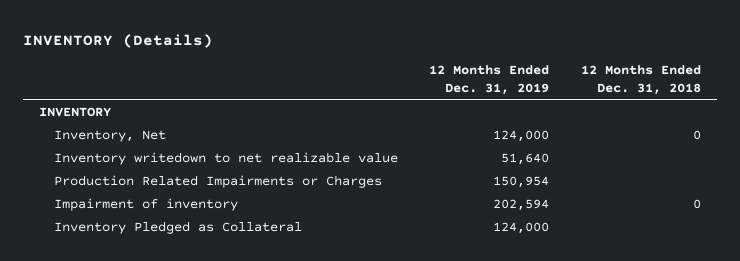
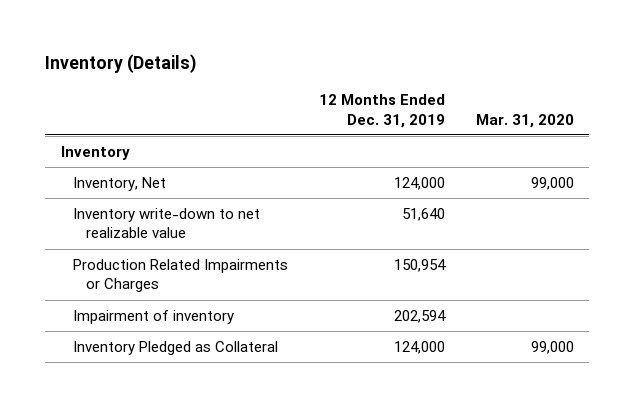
- INVENTORY (Details)
+ Inventory (Details)
- | 12 Months Ended Dec. 31, 2019 | 12 Months Ended Dec. 31, 2018
+ | 12 Months Ended Dec. 31, 2019 | Mar. 31, 2020
- INVENTORY
+ Inventory
- Inventory writedown to net realizable value | 51,640 |
+ Inventory write-down to net realizable value | 51,640 |

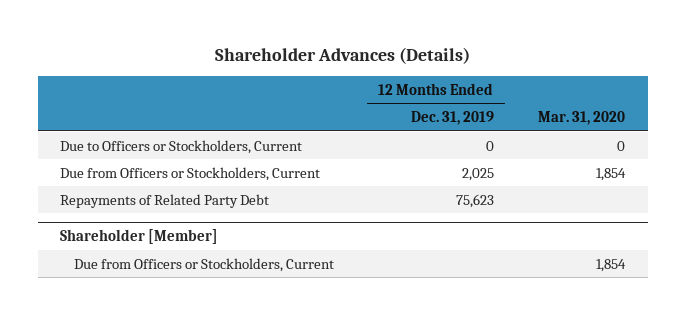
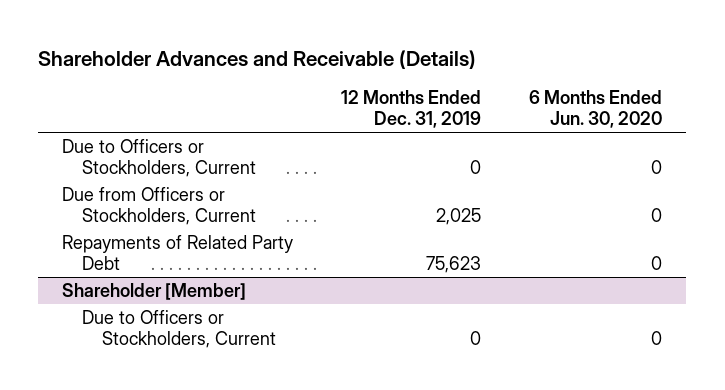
- Shareholder Advances (Details)
+ Shareholder Advances and Receivable (Details)
- | 12 Months Ended Dec. 31, 2019 | Mar. 31, 2020
+ | 12 Months Ended Dec. 31, 2019 | 6 Months Ended Jun. 30, 2020
@ Shareholder [Member]
- Due from Officers or Stockholders, Current | | 1,854
+ Due to Officers or Stockholders, Current | 0 | 0

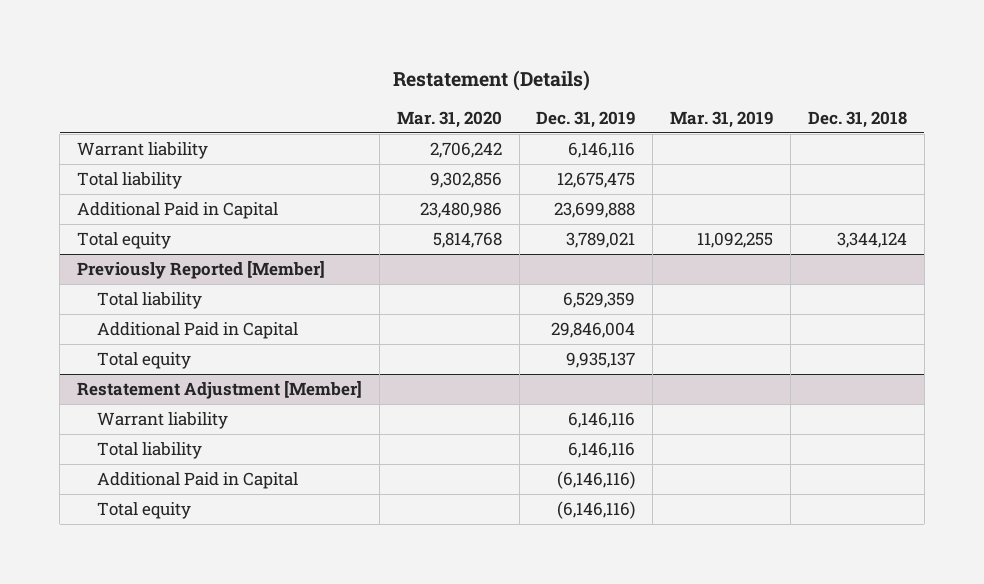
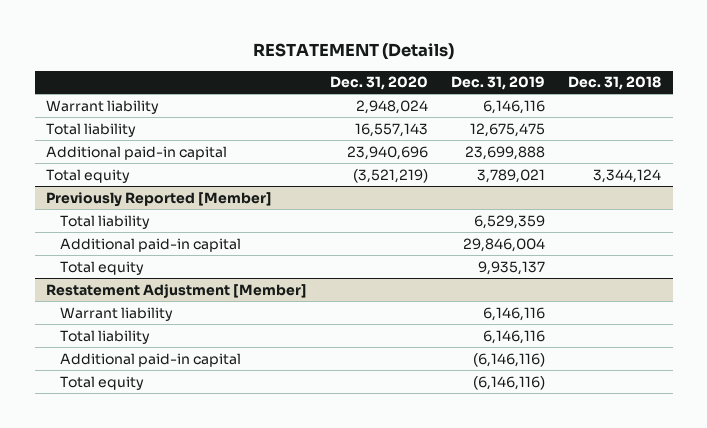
- Restatement (Details)
+ RESTATEMENT (Details)
- | Mar. 31, 2020 | Dec. 31, 2019 | Mar. 31, 2019 | Dec. 31, 2018
+ | Dec. 31, 2020 | Dec. 31, 2019 | Dec. 31, 2018
- Additional Paid in Capital | 23,480,986 | 23,699,888 | |
+ Additional paid-in capital | 23,940,696 | 23,699,888 |
@ Previously Reported [Member]
- Additional Paid in Capital | | 29,846,004 | |
+ Additional paid-in capital | | 29,846,004 |
@ Restatement Adjustment [Member]
- Additional Paid in Capital | | (6,146,116) | |
+ Additional paid-in capital | | (6,146,116) |

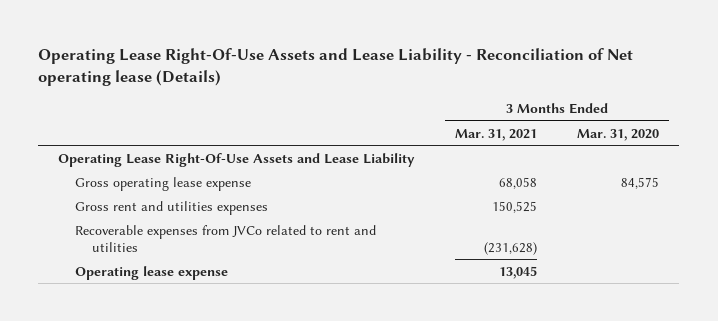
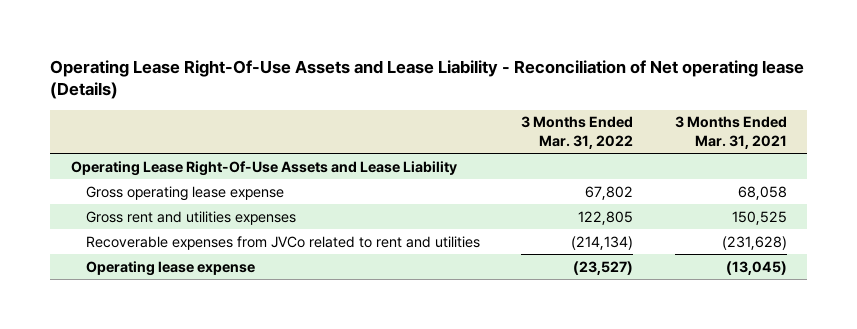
- | 3 Months Ended Mar. 31, 2021 | 3 Months Ended Mar. 31, 2020
+ | 3 Months Ended Mar. 31, 2022 | 3 Months Ended Mar. 31, 2021
- Operating lease expense | 13,045 |
+ Operating lease expense | (23,527) | (13,045)

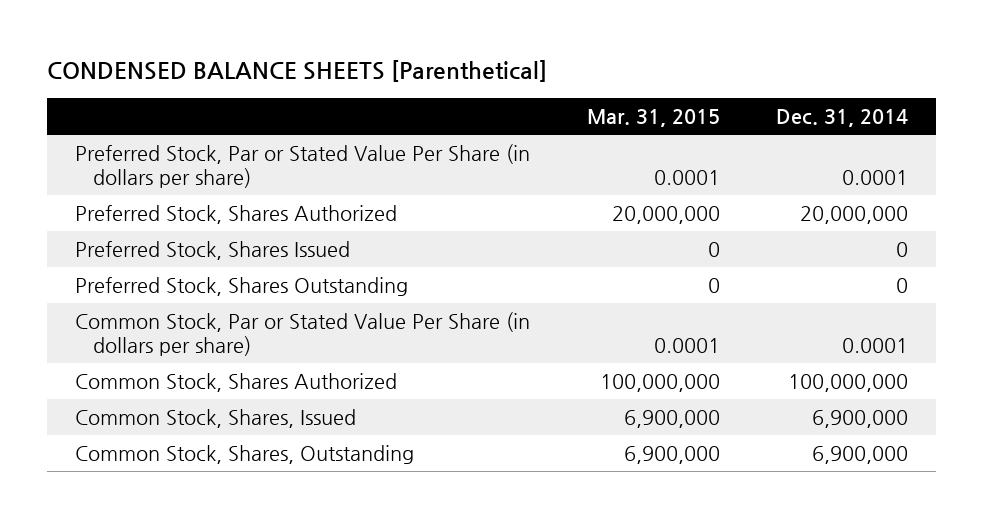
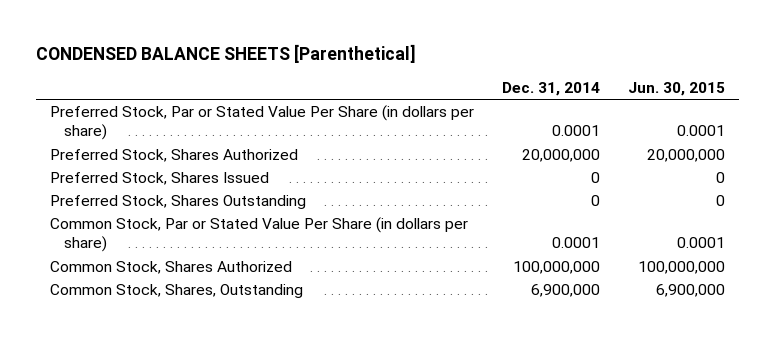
- | Mar. 31, 2015 | Dec. 31, 2014
+ | Dec. 31, 2014 | Jun. 30, 2015
- Common Stock, Shares, Issued | 6,900,000 | 6,900,000

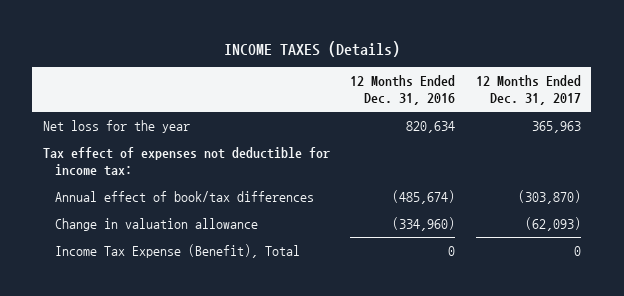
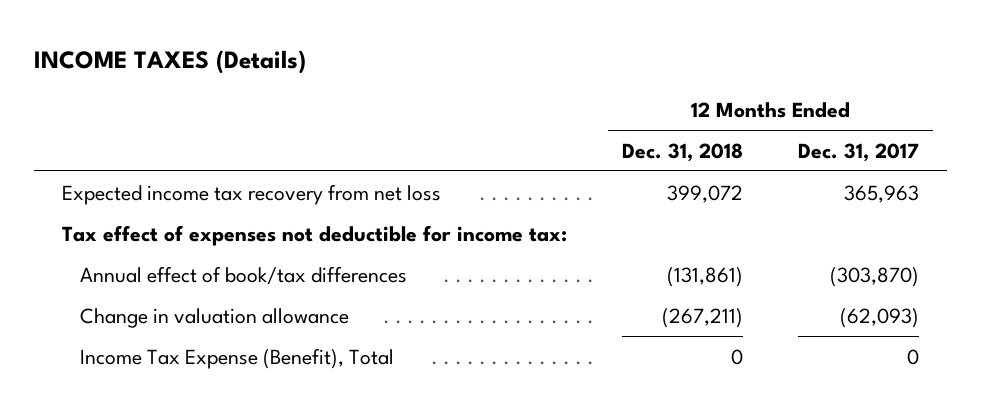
- | 12 Months Ended Dec. 31, 2016 | 12 Months Ended Dec. 31, 2017
+ | 12 Months Ended Dec. 31, 2018 | 12 Months Ended Dec. 31, 2017
- Net loss for the year | 820,634 | 365,963
+ Expected income tax recovery from net loss | 399,072 | 365,963

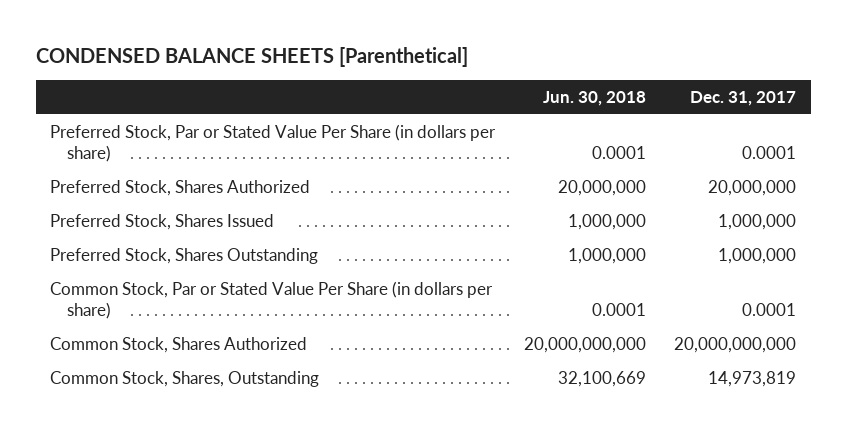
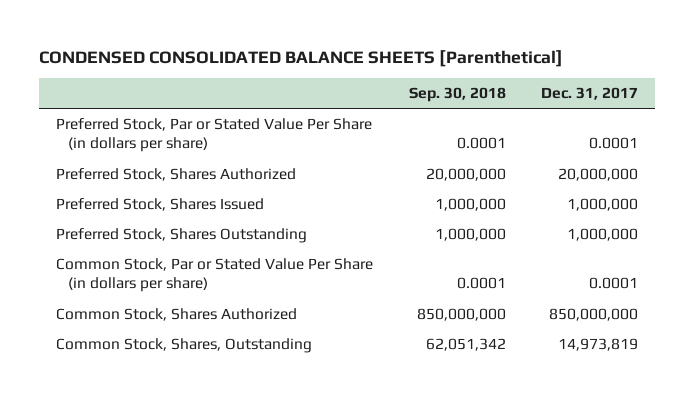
- CONDENSED BALANCE SHEETS [Parenthetical]
+ CONDENSED CONSOLIDATED BALANCE SHEETS [Parenthetical]
- | Jun. 30, 2018 | Dec. 31, 2017
+ | Sep. 30, 2018 | Dec. 31, 2017
- Common Stock, Shares Authorized | 20,000,000,000 | 20,000,000,000
+ Common Stock, Shares Authorized | 850,000,000 | 850,000,000

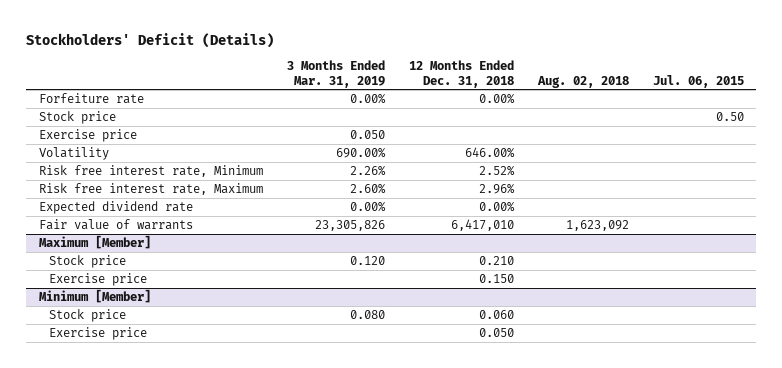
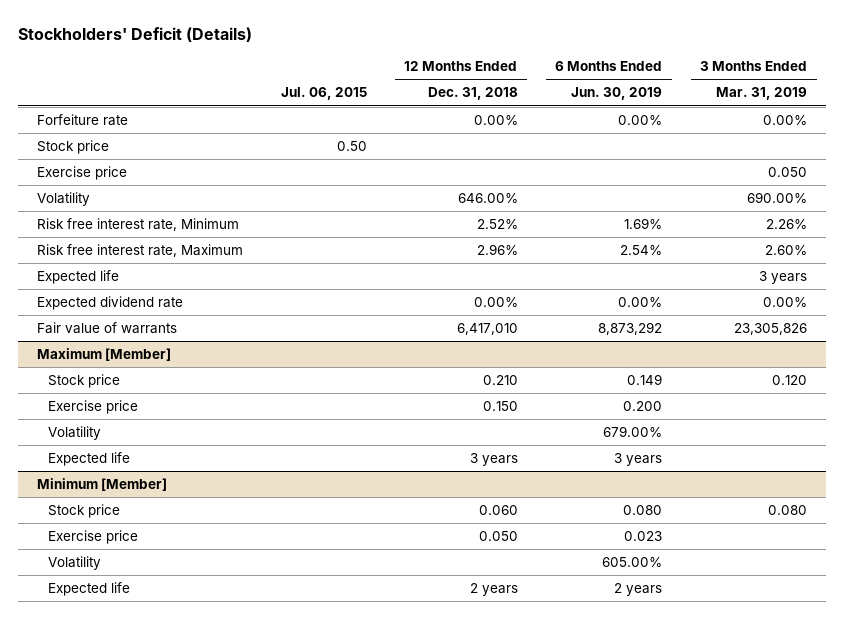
- | 3 Months Ended Mar. 31, 2019 | 12 Months Ended Dec. 31, 2018 | Aug. 02, 2018 | Jul. 06, 2015
+ | Jul. 06, 2015 | 12 Months Ended Dec. 31, 2018 | 6 Months Ended Jun. 30, 2019 | 3 Months Ended Mar. 31, 2019
+ Expected life | | | | 3 years
@ Maximum [Member]
+ Volatility | | | 679.00% |
+ Expected life | | 3 years | 3 years |
@ Minimum [Member]
+ Volatility | | | 605.00% |
+ Expected life | | 2 years | 2 years |

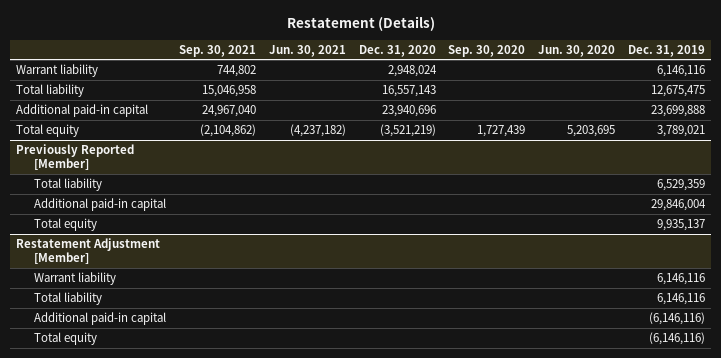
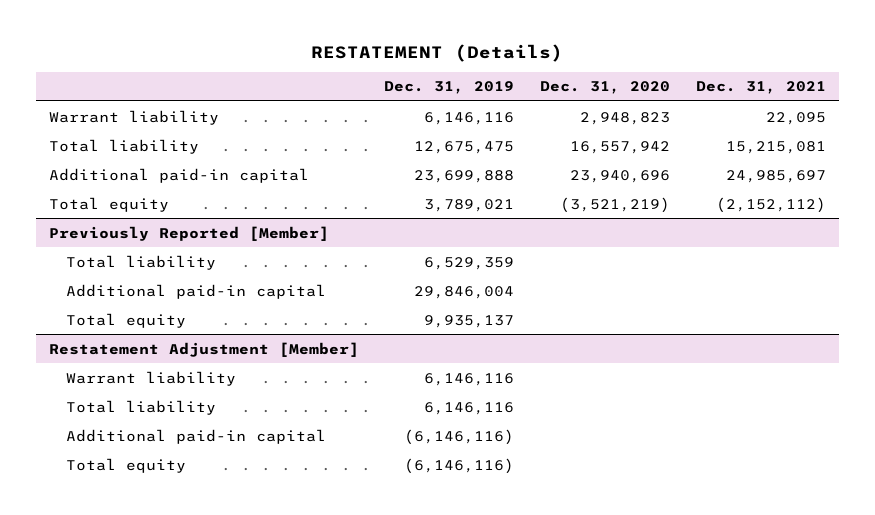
- Restatement (Details)
+ RESTATEMENT (Details)
- | Sep. 30, 2021 | Jun. 30, 2021 | Dec. 31, 2020 | Sep. 30, 2020 | Jun. 30, 2020 | Dec. 31, 2019
+ | Dec. 31, 2019 | Dec. 31, 2020 | Dec. 31, 2021
- Warrant liability | 744,802 | | 2,948,024 | | | 6,146,116
- Total liability | 15,046,958 | | 16,557,143 | | | 12,675,475
+ Warrant liability | 6,146,116 | 2,948,823 | 22,095
+ Total liability | 12,675,475 | 16,557,942 | 15,215,081

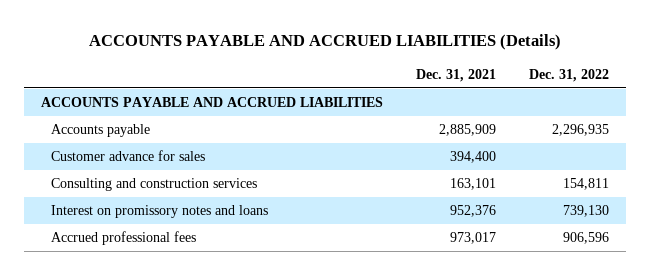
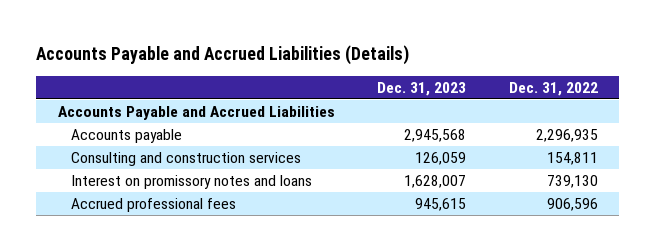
- ACCOUNTS PAYABLE AND ACCRUED LIABILITIES (Details)
+ Accounts Payable and Accrued Liabilities (Details)
- | Dec. 31, 2021 | Dec. 31, 2022
+ | Dec. 31, 2023 | Dec. 31, 2022
- ACCOUNTS PAYABLE AND ACCRUED LIABILITIES
+ Accounts Payable and Accrued Liabilities
- Customer advance for sales | 394,400 |

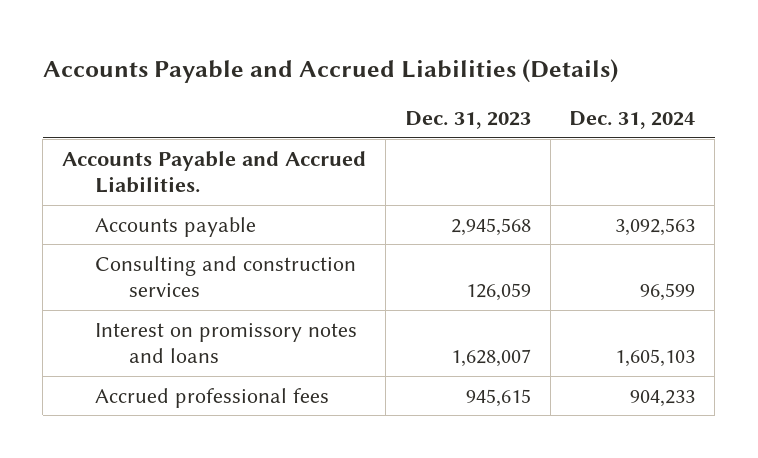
- | Dec. 31, 2023 | Dec. 31, 2022
+ | Dec. 31, 2023 | Dec. 31, 2024
- Accounts Payable and Accrued Liabilities
+ Accounts Payable and Accrued Liabilities.

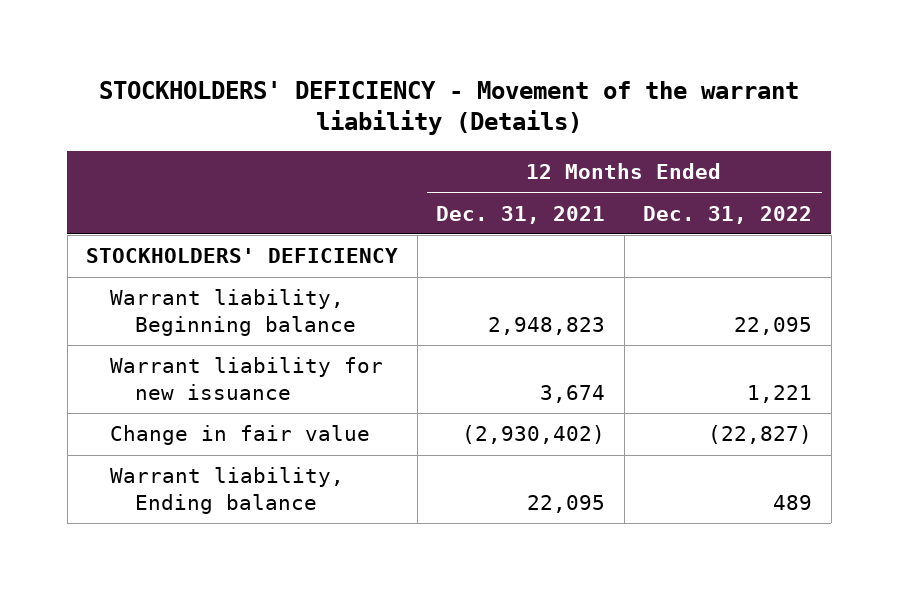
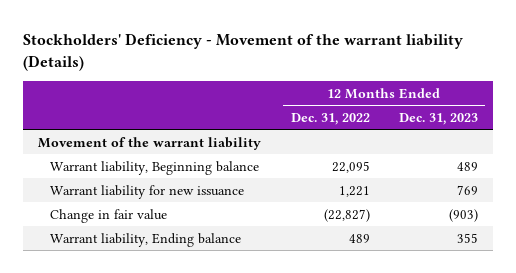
- STOCKHOLDERS' DEFICIENCY - Movement of the warrant liability (Details)
+ Stockholders' Deficiency - Movement of the warrant liability (Details)
- | 12 Months Ended Dec. 31, 2021 | 12 Months Ended Dec. 31, 2022
+ | 12 Months Ended Dec. 31, 2022 | 12 Months Ended Dec. 31, 2023
- STOCKHOLDERS' DEFICIENCY
+ Movement of the warrant liability

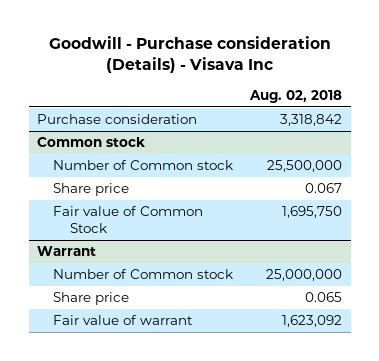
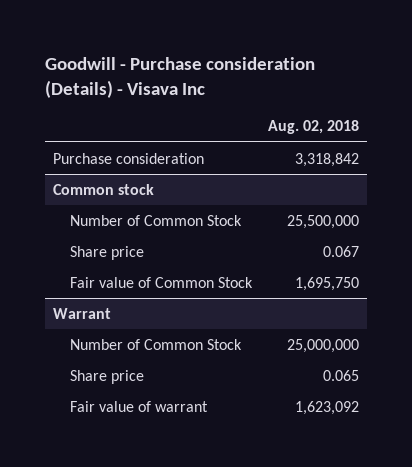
@ Common stock
- Number of Common stock | 25,500,000
+ Number of Common Stock | 25,500,000
@ Warrant
- Number of Common stock | 25,000,000
+ Number of Common Stock | 25,000,000

